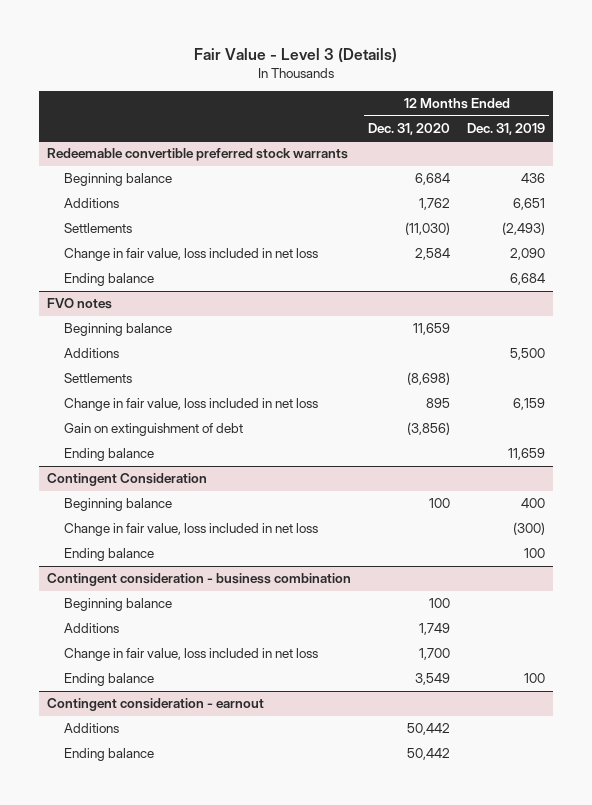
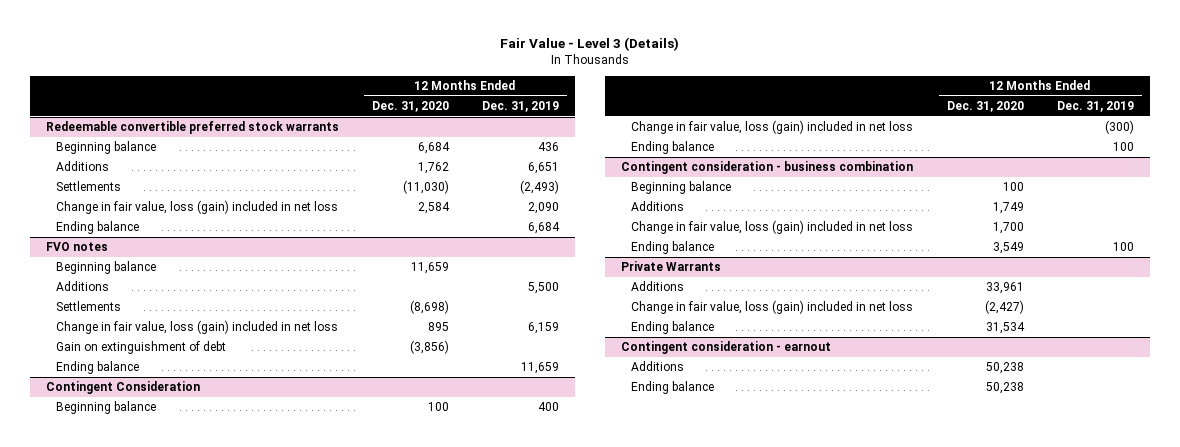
@ Redeemable convertible preferred stock warrants
- Change in fair value, loss included in net loss | 2,584 | 2,090
+ Change in fair value, loss (gain) included in net loss | 2,584 | 2,090
@ FVO notes
- Change in fair value, loss included in net loss | 895 | 6,159
+ Change in fair value, loss (gain) included in net loss | 895 | 6,159
@ Contingent Consideration
- Change in fair value, loss included in net loss | | (300)
+ Change in fair value, loss (gain) included in net loss | | (300)
@ Contingent consideration - business combination
- Change in fair value, loss included in net loss | 1,700 |
+ Change in fair value, loss (gain) included in net loss | 1,700 |
+ Private Warrants
+ Additions | 33,961 |
+ Change in fair value, loss (gain) included in net loss | (2,427) |
+ Ending balance | 31,534 |
@ Contingent consideration - earnout
- Additions | 50,442 |
- Ending balance | 50,442 |
+ Additions | 50,238 |
+ Ending balance | 50,238 |

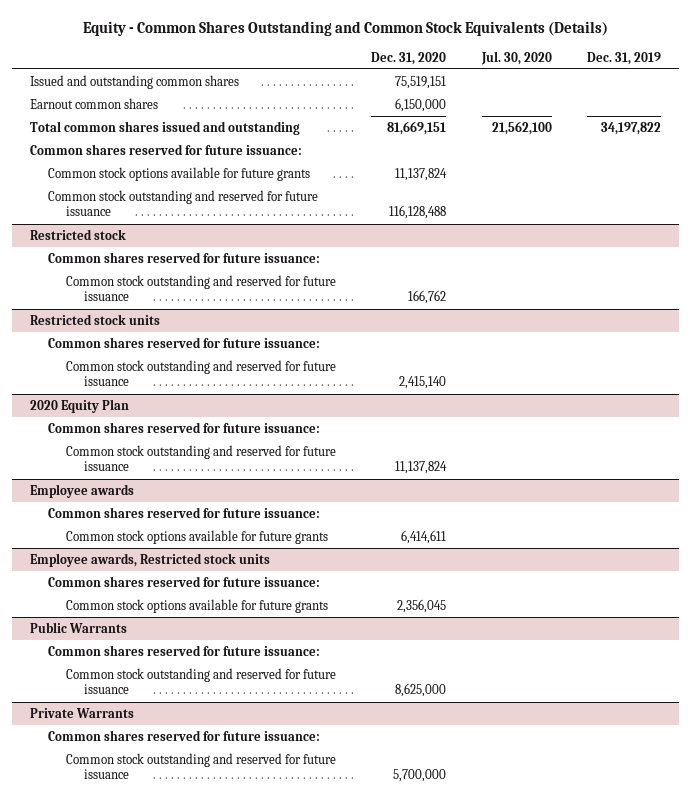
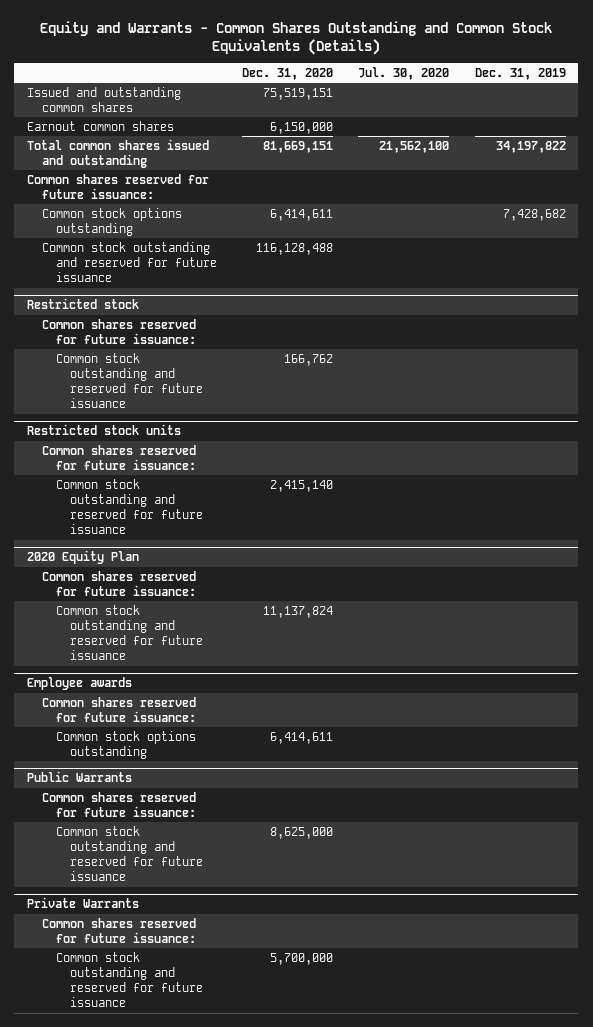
- Equity - Common Shares Outstanding and Common Stock Equivalents (Details)
+ Equity and Warrants - Common Shares Outstanding and Common Stock Equivalents (Details)
- Common stock options available for future grants | 11,137,824 | |
+ Common stock options outstanding | 6,414,611 | | 7,428,682
@ Employee awards
- Common stock options available for future grants | 6,414,611 | |
- Employee awards, Restricted stock units
- Common shares reserved for future issuance:
- Common stock options available for future grants | 2,356,045 | |
@ Employee awards
+ Common stock options outstanding | 6,414,611 | |

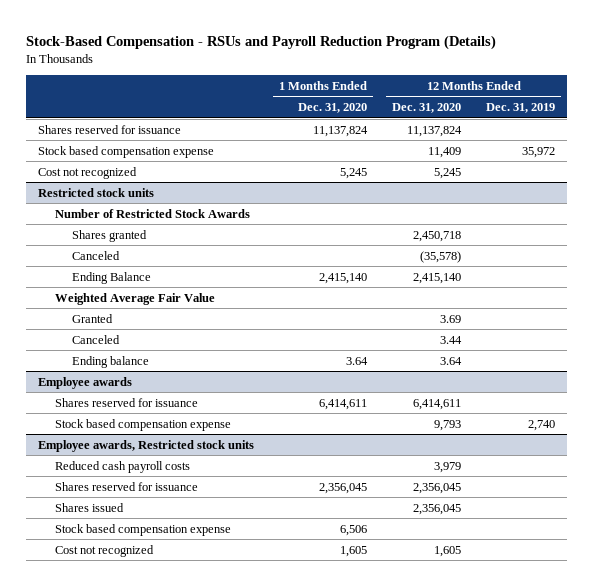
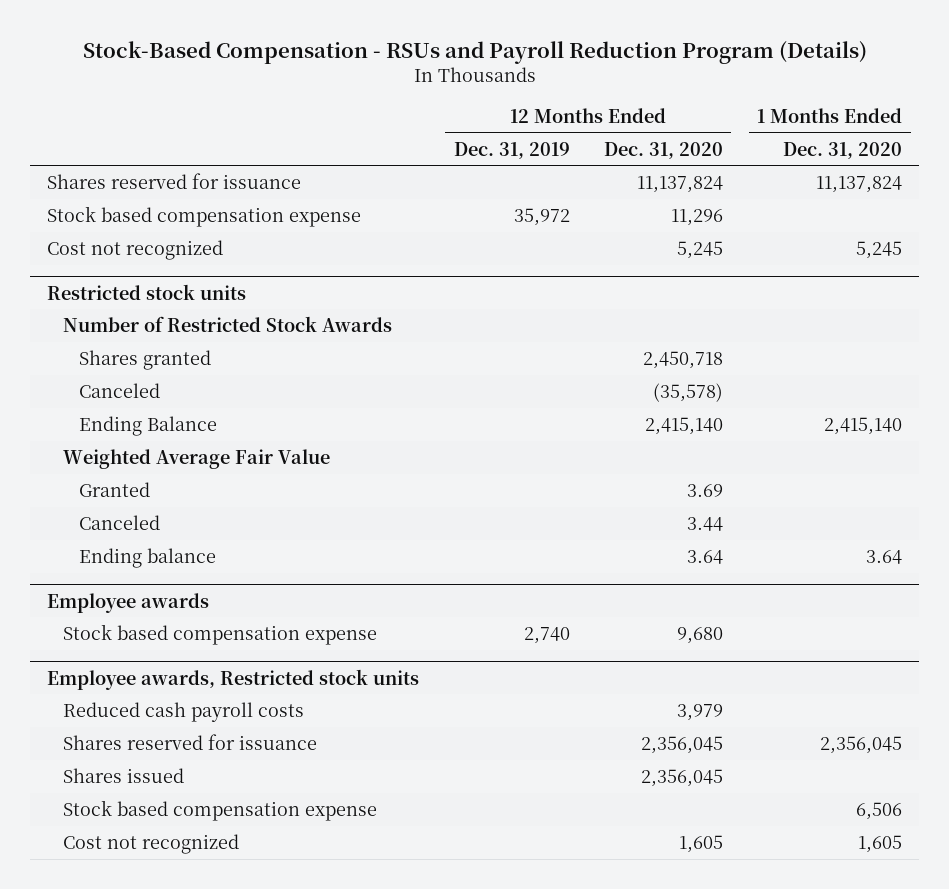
- | 1 Months Ended Dec. 31, 2020 | 12 Months Ended Dec. 31, 2020 | 12 Months Ended Dec. 31, 2019
+ | 12 Months Ended Dec. 31, 2019 | 12 Months Ended Dec. 31, 2020 | 1 Months Ended Dec. 31, 2020
- Stock based compensation expense | | 11,409 | 35,972
+ Stock based compensation expense | 35,972 | 11,296 |
@ Employee awards
- Shares reserved for issuance | 6,414,611 | 6,414,611 |
- Stock based compensation expense | | 9,793 | 2,740
+ Stock based compensation expense | 2,740 | 9,680 |

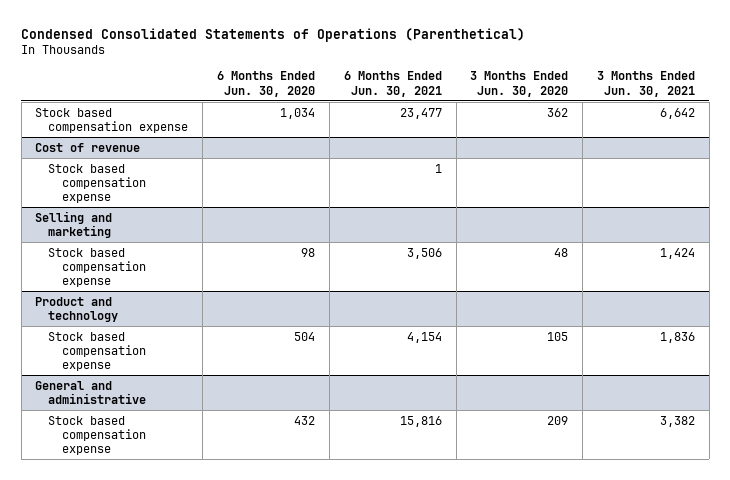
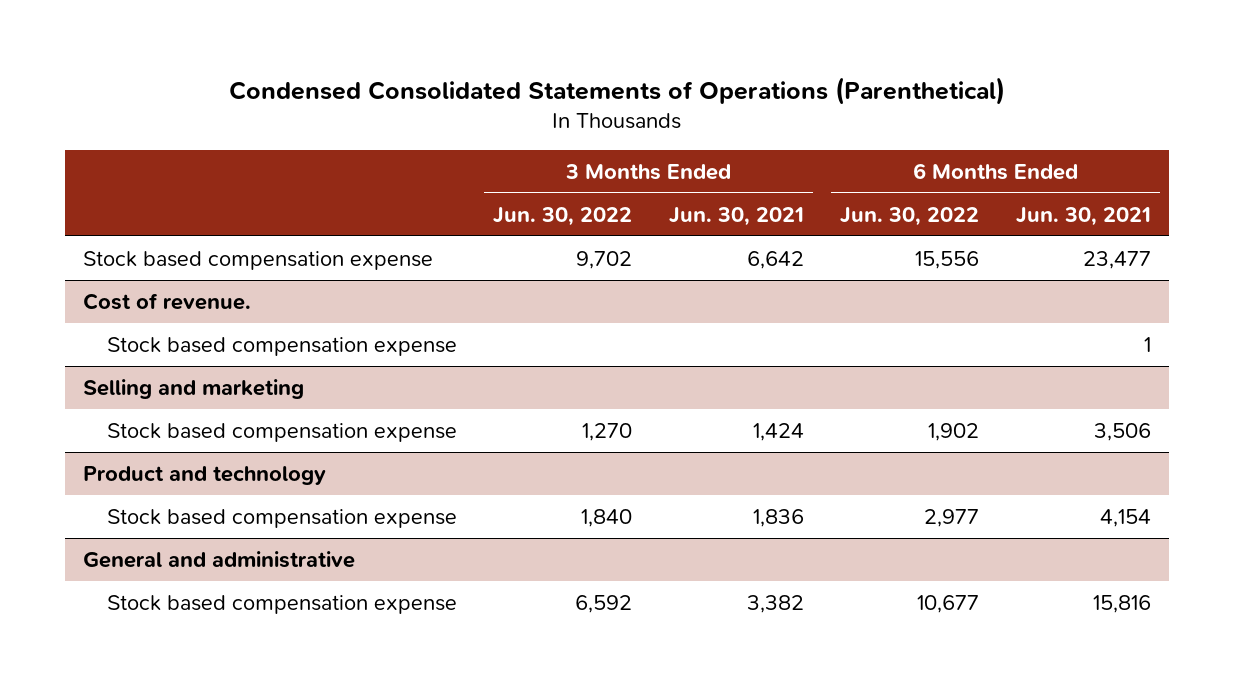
- | 6 Months Ended Jun. 30, 2020 | 6 Months Ended Jun. 30, 2021 | 3 Months Ended Jun. 30, 2020 | 3 Months Ended Jun. 30, 2021
+ | 3 Months Ended Jun. 30, 2022 | 3 Months Ended Jun. 30, 2021 | 6 Months Ended Jun. 30, 2022 | 6 Months Ended Jun. 30, 2021
- Cost of revenue
+ Cost of revenue.

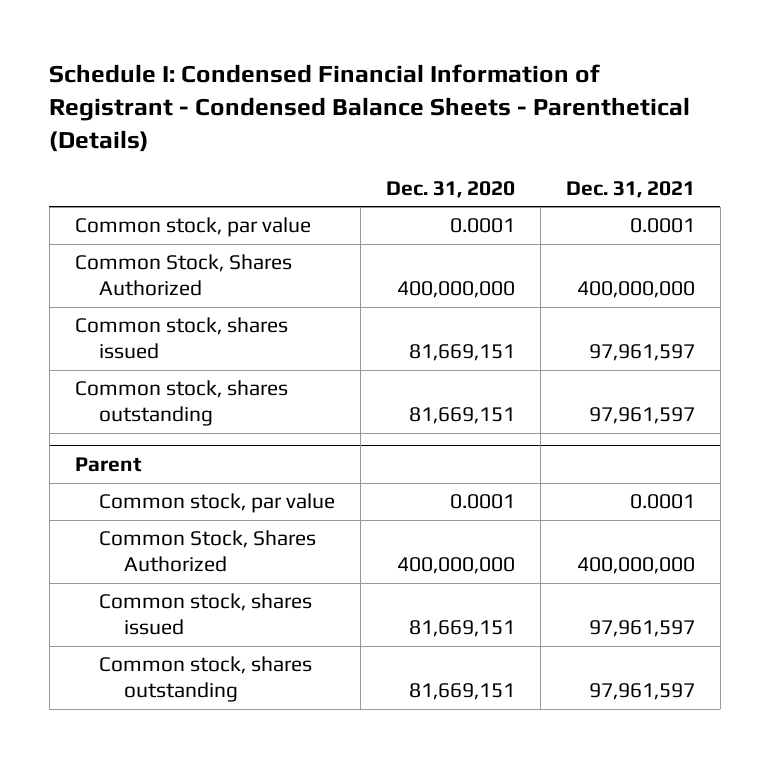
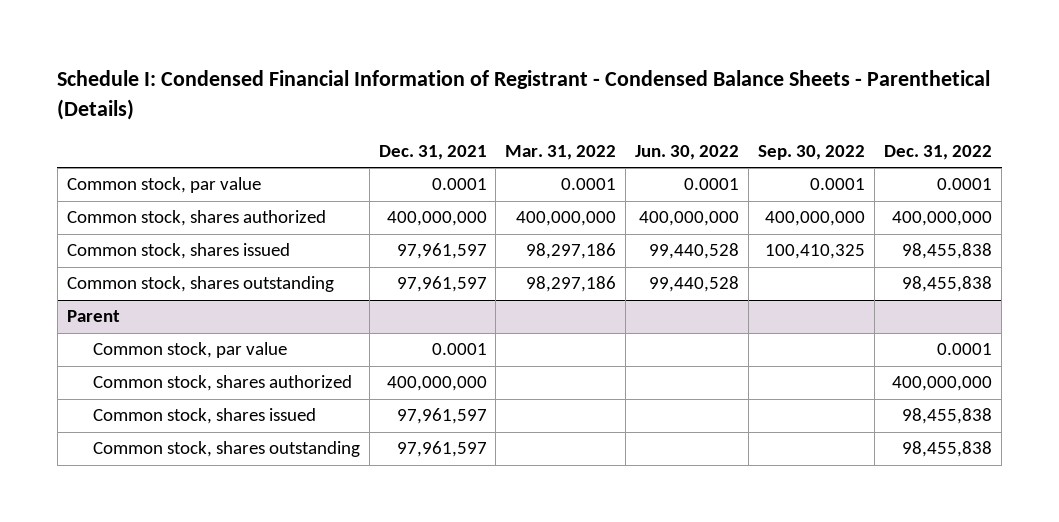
- | Dec. 31, 2020 | Dec. 31, 2021
+ | Dec. 31, 2021 | Mar. 31, 2022 | Jun. 30, 2022 | Sep. 30, 2022 | Dec. 31, 2022
- Common Stock, Shares Authorized | 400,000,000 | 400,000,000
+ Common stock, shares authorized | 400,000,000 | 400,000,000 | 400,000,000 | 400,000,000 | 400,000,000
@ Parent
- Common Stock, Shares Authorized | 400,000,000 | 400,000,000
+ Common stock, shares authorized | 400,000,000 | | | | 400,000,000

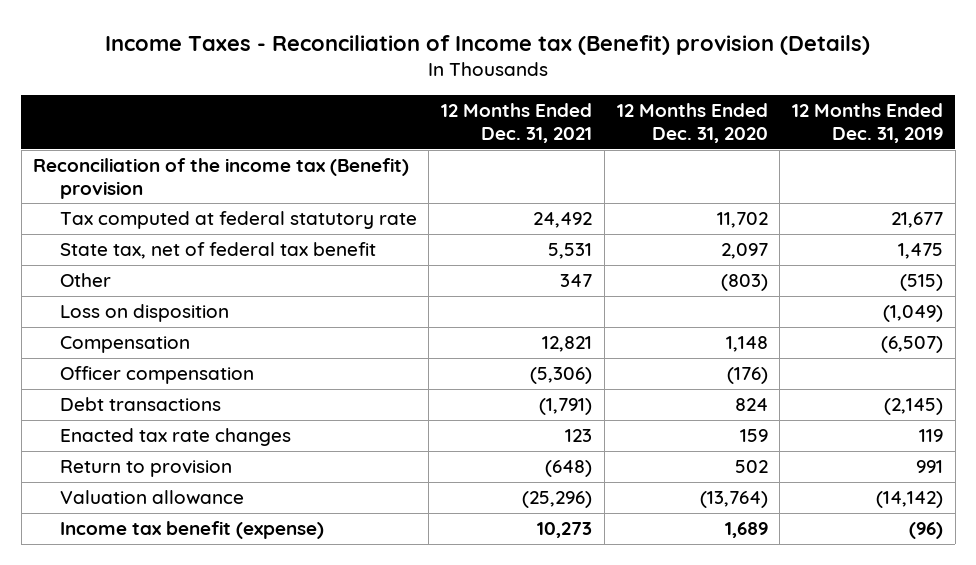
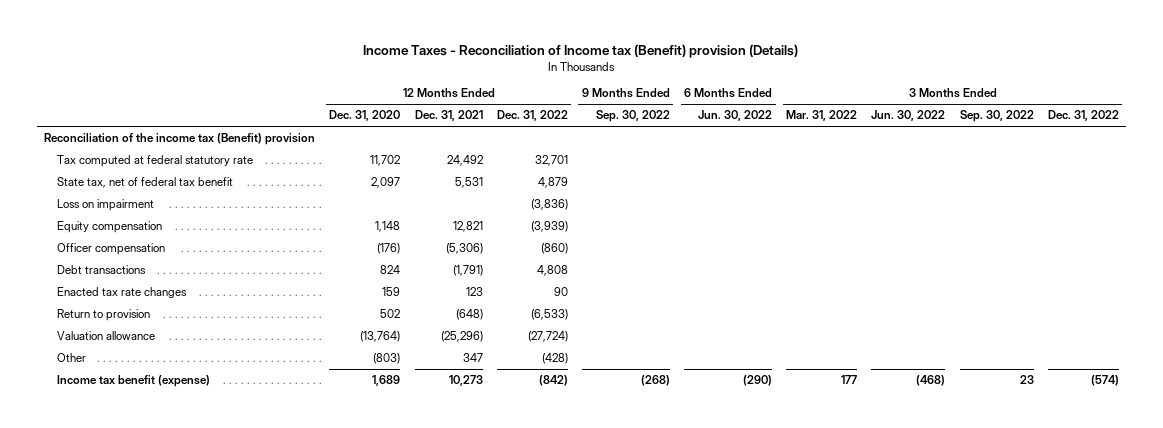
- | 12 Months Ended Dec. 31, 2021 | 12 Months Ended Dec. 31, 2020 | 12 Months Ended Dec. 31, 2019
+ | 12 Months Ended Dec. 31, 2020 | 12 Months Ended Dec. 31, 2021 | 12 Months Ended Dec. 31, 2022 | 9 Months Ended Sep. 30, 2022 | 6 Months Ended Jun. 30, 2022 | 3 Months Ended Mar. 31, 2022 | 3 Months Ended Jun. 30, 2022 | 3 Months Ended Sep. 30, 2022 | 3 Months Ended Dec. 31, 2022
- Loss on disposition | | | (1,049)
- Compensation | 12,821 | 1,148 | (6,507)
+ Loss on impairment | | | (3,836) | | | | | |
+ Equity compensation | 1,148 | 12,821 | (3,939) | | | | | |
moved down: Other | (803) | 347 | (428) | | | | | |

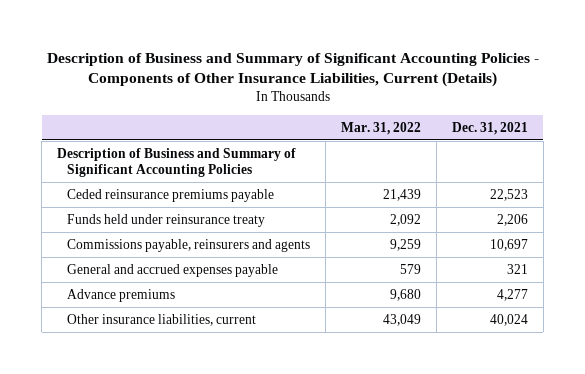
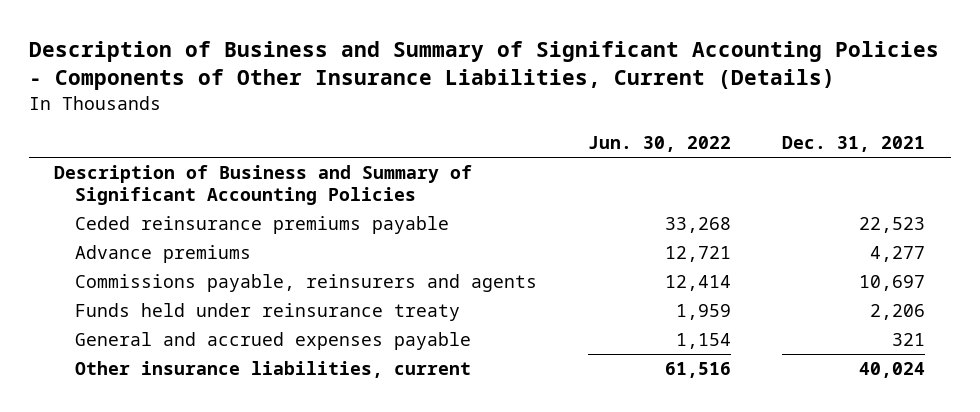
- | Mar. 31, 2022 | Dec. 31, 2021
+ | Jun. 30, 2022 | Dec. 31, 2021
moved up: Advance premiums | 12,721 | 4,277
moved down: Funds held under reinsurance treaty | 1,959 | 2,206

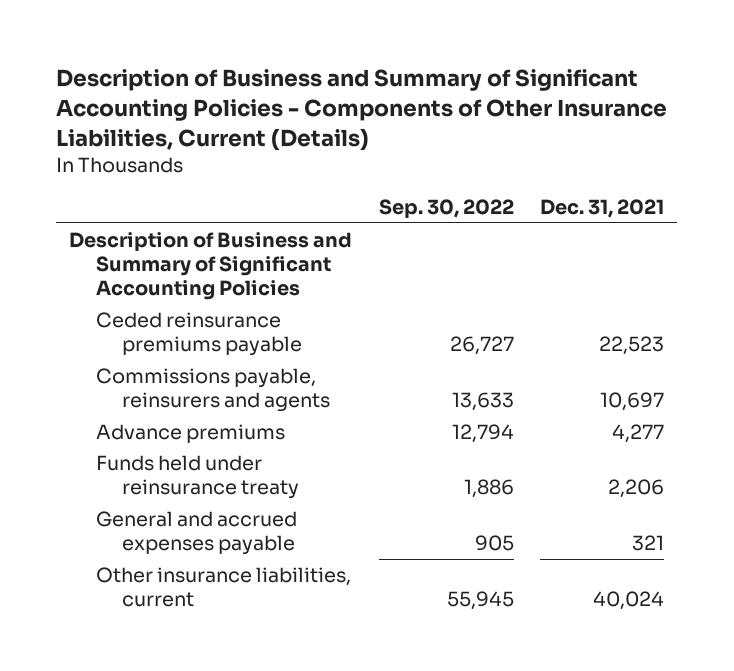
- | Jun. 30, 2022 | Dec. 31, 2021
+ | Sep. 30, 2022 | Dec. 31, 2021
moved down: Advance premiums | 12,794 | 4,277

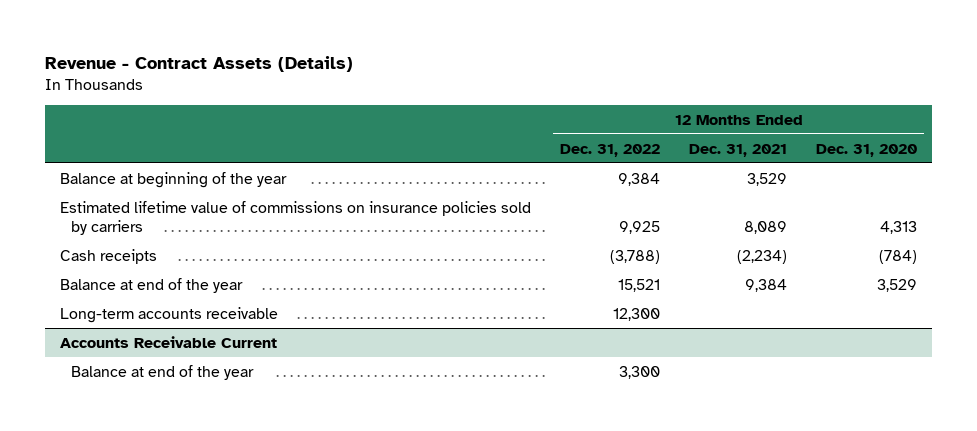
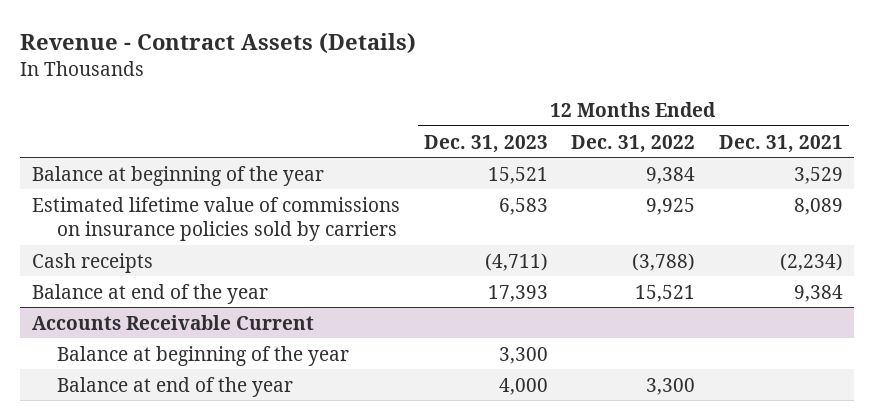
- | 12 Months Ended Dec. 31, 2022 | 12 Months Ended Dec. 31, 2021 | 12 Months Ended Dec. 31, 2020
+ | 12 Months Ended Dec. 31, 2023 | 12 Months Ended Dec. 31, 2022 | 12 Months Ended Dec. 31, 2021
- Long-term accounts receivable | 12,300 | |
@ Accounts Receivable Current
+ Balance at beginning of the year | 3,300 | |

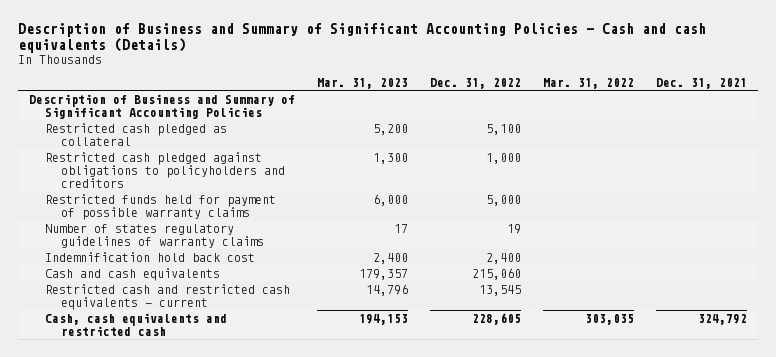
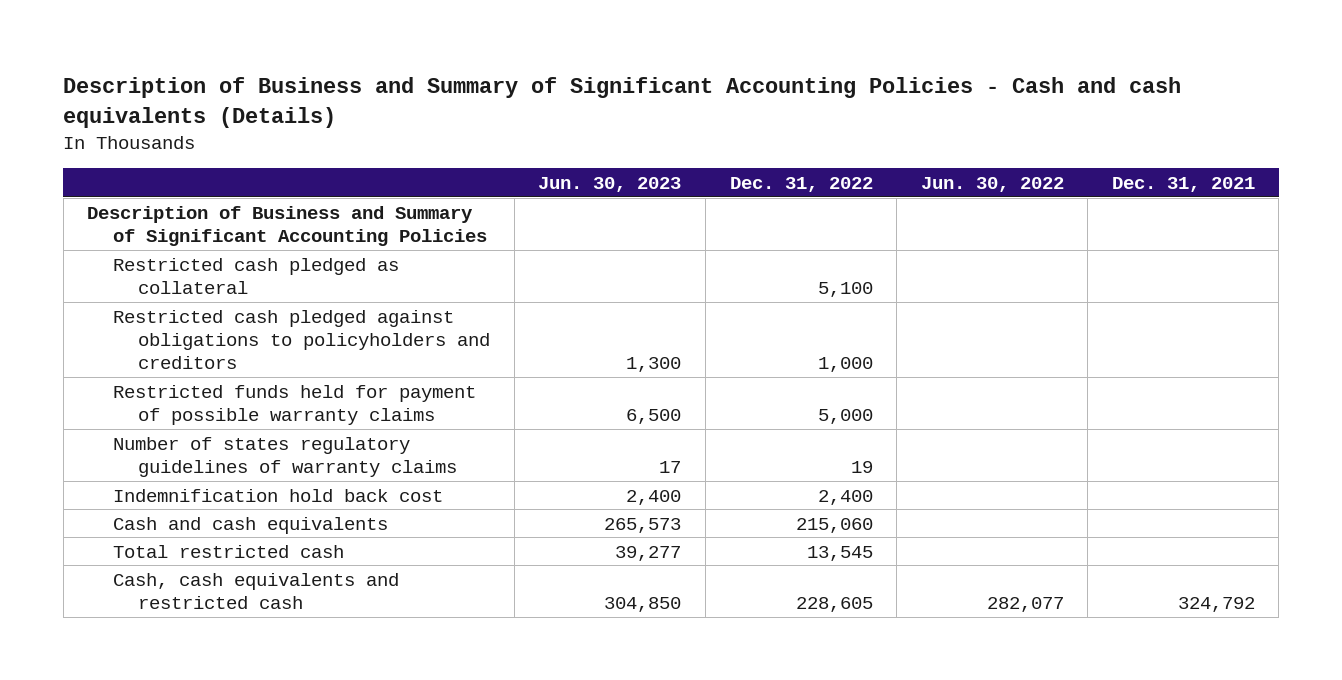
- | Mar. 31, 2023 | Dec. 31, 2022 | Mar. 31, 2022 | Dec. 31, 2021
+ | Jun. 30, 2023 | Dec. 31, 2022 | Jun. 30, 2022 | Dec. 31, 2021
- Restricted cash and restricted cash equivalents - current | 14,796 | 13,545 | |
+ Total restricted cash | 39,277 | 13,545 | |

